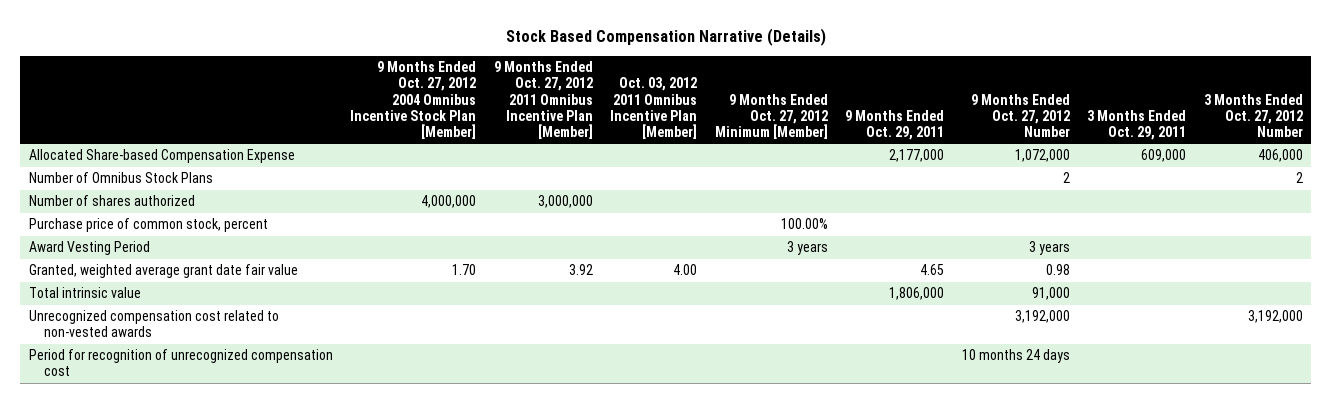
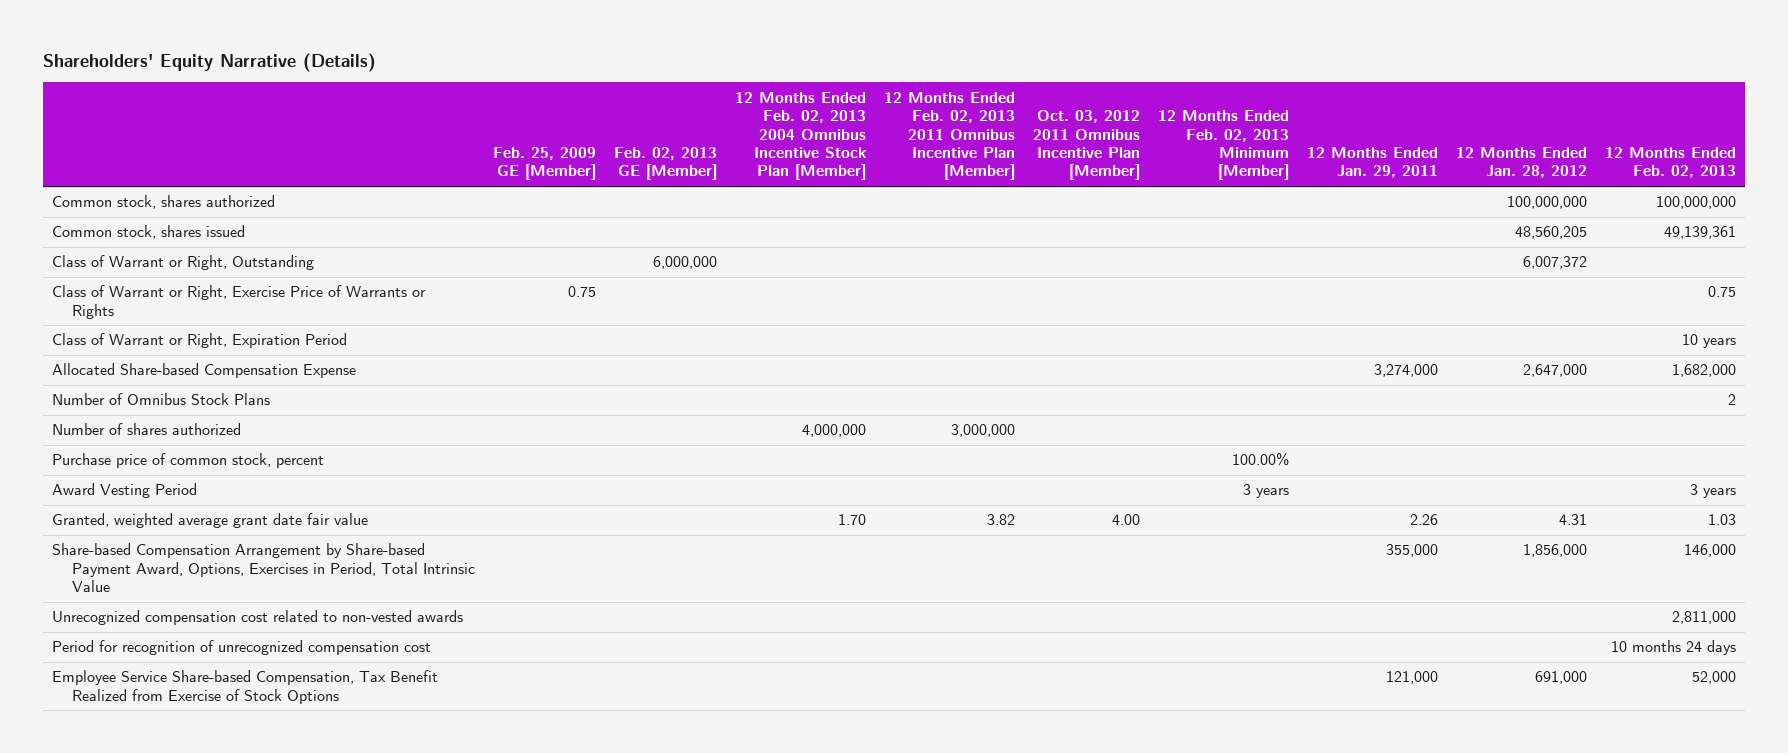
- Stock Based Compensation Narrative (Details)
+ Shareholders' Equity Narrative (Details)
- | 9 Months Ended Oct. 27, 2012 2004 Omnibus Incentive Stock Plan [Member] | 9 Months Ended Oct. 27, 2012 2011 Omnibus Incentive Plan [Member] | Oct. 03, 2012 2011 Omnibus Incentive Plan [Member] | 9 Months Ended Oct. 27, 2012 Minimum [Member] | 9 Months Ended Oct. 29, 2011 | 9 Months Ended Oct. 27, 2012 Number | 3 Months Ended Oct. 29, 2011 | 3 Months Ended Oct. 27, 2012 Number
+ | Feb. 25, 2009 GE [Member] | Feb. 02, 2013 GE [Member] | 12 Months Ended Feb. 02, 2013 2004 Omnibus Incentive Stock Plan [Member] | 12 Months Ended Feb. 02, 2013 2011 Omnibus Incentive Plan [Member] | Oct. 03, 2012 2011 Omnibus Incentive Plan [Member] | 12 Months Ended Feb. 02, 2013 Minimum [Member] | 12 Months Ended Jan. 29, 2011 | 12 Months Ended Jan. 28, 2012 | 12 Months Ended Feb. 02, 2013
+ Common stock, shares authorized | | | | | | | | 100,000,000 | 100,000,000
+ Common stock, shares issued | | | | | | | | 48,560,205 | 49,139,361
+ Class of Warrant or Right, Outstanding | | 6,000,000 | | | | | | 6,007,372 |
+ Class of Warrant or Right, Exercise Price of Warrants or Rights | 0.75 | | | | | | | | 0.75
+ Class of Warrant or Right, Expiration Period | | | | | | | | | 10 years
- Total intrinsic value | | | | | 1,806,000 | 91,000 | |
+ Share-based Compensation Arrangement by Share-based Payment Award, Options, Exercises in Period, Total Intrinsic Value | | | | | | | 355,000 | 1,856,000 | 146,000
+ Employee Service Share-based Compensation, Tax Benefit Realized from Exercise of Stock Options | | | | | | | 121,000 | 691,000 | 52,000

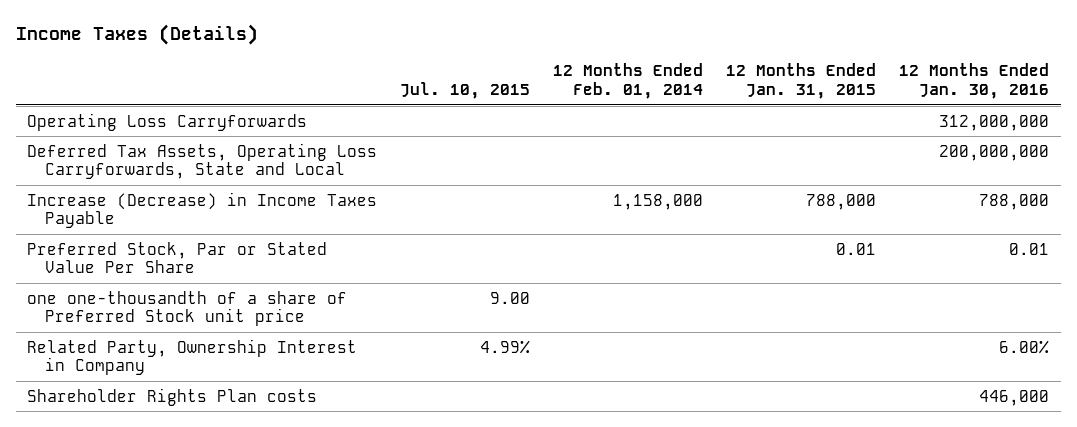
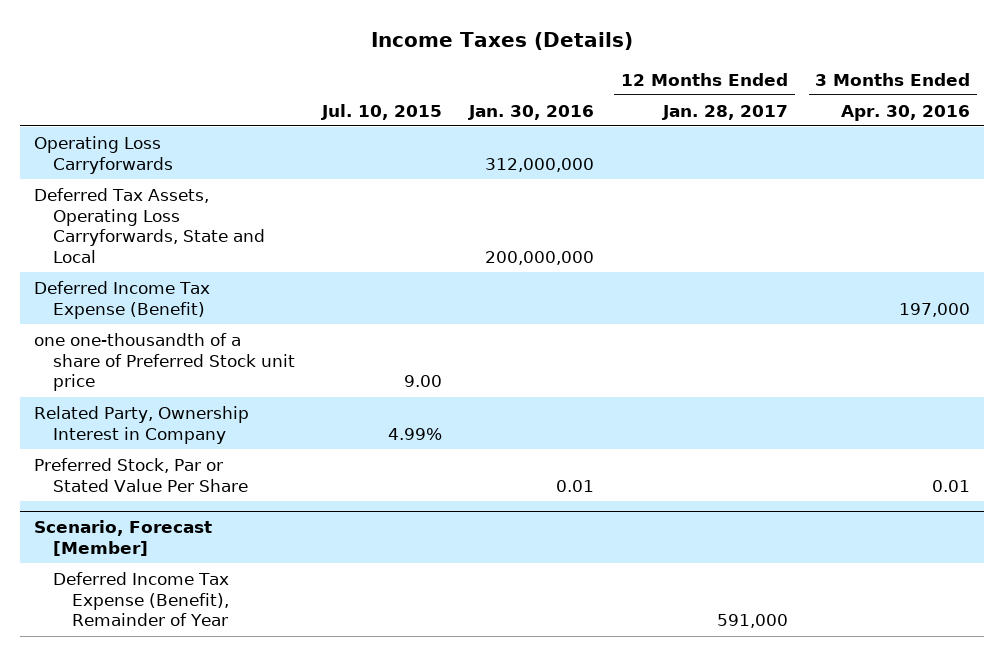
- | Jul. 10, 2015 | 12 Months Ended Feb. 01, 2014 | 12 Months Ended Jan. 31, 2015 | 12 Months Ended Jan. 30, 2016
+ | Jul. 10, 2015 | Jan. 30, 2016 | 12 Months Ended Jan. 28, 2017 | 3 Months Ended Apr. 30, 2016
- Increase (Decrease) in Income Taxes Payable | | 1,158,000 | 788,000 | 788,000
+ Deferred Income Tax Expense (Benefit) | | | | 197,000
- Shareholder Rights Plan costs | | | | 446,000
moved down: Preferred Stock, Par or Stated Value Per Share | | 0.01 | | 0.01
+ Scenario, Forecast [Member]
+ Deferred Income Tax Expense (Benefit), Remainder of Year | | | 591,000 |

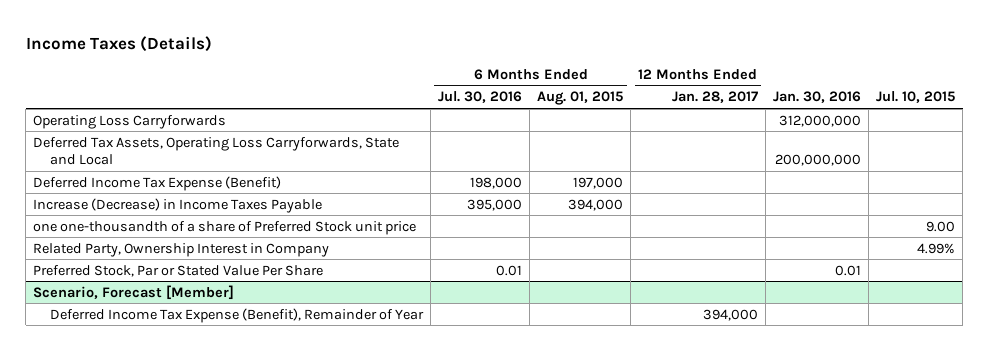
- | Jul. 10, 2015 | Jan. 30, 2016 | 12 Months Ended Jan. 28, 2017 | 3 Months Ended Apr. 30, 2016
+ | 6 Months Ended Jul. 30, 2016 | 6 Months Ended Aug. 01, 2015 | 12 Months Ended Jan. 28, 2017 | Jan. 30, 2016 | Jul. 10, 2015
+ Increase (Decrease) in Income Taxes Payable | 395,000 | 394,000 | | |
@ Scenario, Forecast [Member]
- Deferred Income Tax Expense (Benefit), Remainder of Year | | | 591,000 |
+ Deferred Income Tax Expense (Benefit), Remainder of Year | | | 394,000 | |

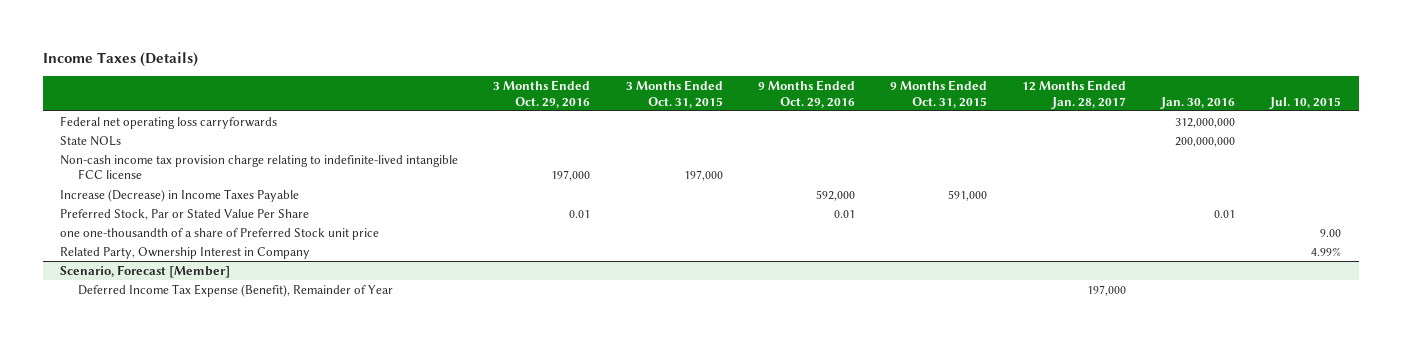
- | 6 Months Ended Jul. 30, 2016 | 6 Months Ended Aug. 01, 2015 | 12 Months Ended Jan. 28, 2017 | Jan. 30, 2016 | Jul. 10, 2015
+ | 3 Months Ended Oct. 29, 2016 | 3 Months Ended Oct. 31, 2015 | 9 Months Ended Oct. 29, 2016 | 9 Months Ended Oct. 31, 2015 | 12 Months Ended Jan. 28, 2017 | Jan. 30, 2016 | Jul. 10, 2015
- Operating Loss Carryforwards | | | | 312,000,000 |
- Deferred Tax Assets, Operating Loss Carryforwards, State and Local | | | | 200,000,000 |
- Deferred Income Tax Expense (Benefit) | 198,000 | 197,000 | | |
+ Federal net operating loss carryforwards | | | | | | 312,000,000 |
+ State NOLs | | | | | | 200,000,000 |
+ Non-cash income tax provision charge relating to indefinite-lived intangible FCC license | 197,000 | 197,000 | | | | |
moved up: Preferred Stock, Par or Stated Value Per Share | 0.01 | | 0.01 | | | 0.01 |
@ Scenario, Forecast [Member]
- Deferred Income Tax Expense (Benefit), Remainder of Year | | | 394,000 | |
+ Deferred Income Tax Expense (Benefit), Remainder of Year | | | | | 197,000 | |

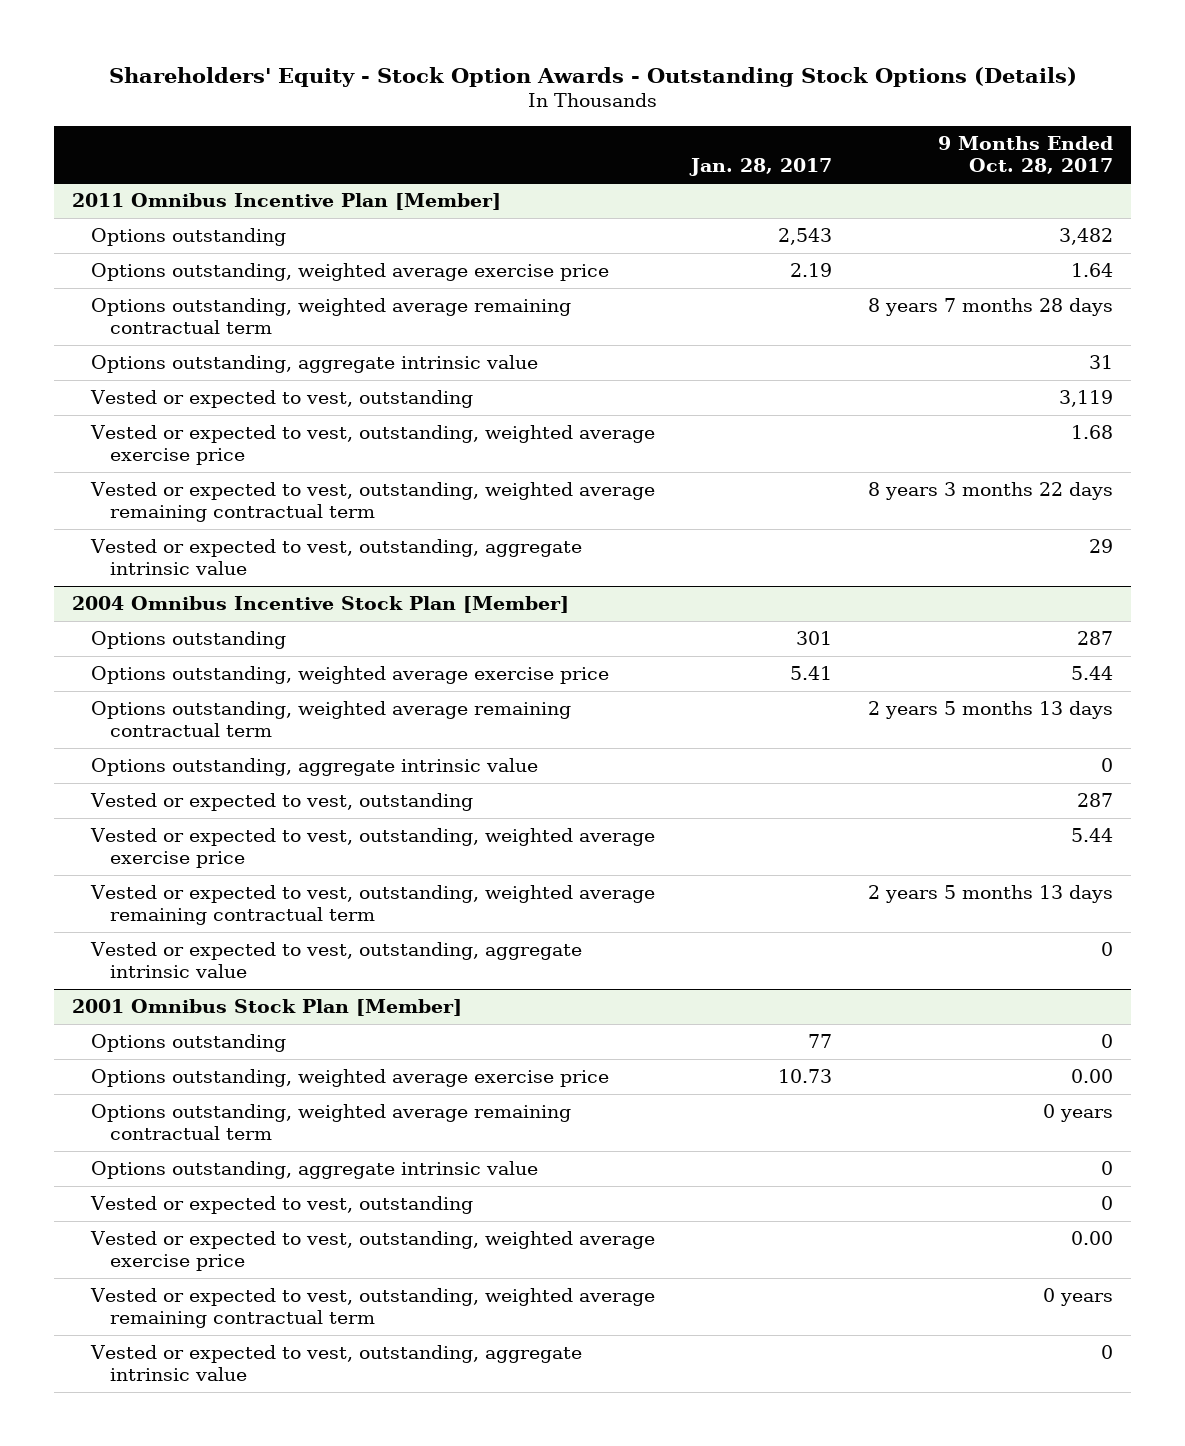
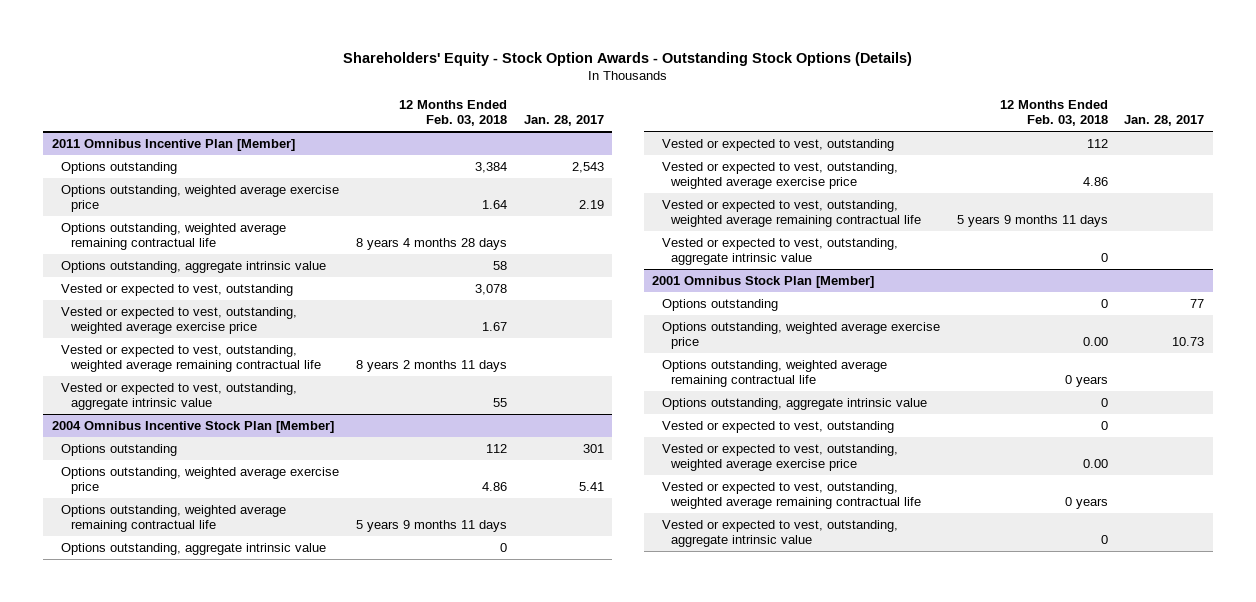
- | Jan. 28, 2017 | 9 Months Ended Oct. 28, 2017
+ | 12 Months Ended Feb. 03, 2018 | Jan. 28, 2017
@ 2011 Omnibus Incentive Plan [Member]
- Options outstanding, weighted average remaining contractual term | | 8 years 7 months 28 days
+ Options outstanding, weighted average remaining contractual life | 8 years 4 months 28 days |
- Vested or expected to vest, outstanding, weighted average remaining contractual term | | 8 years 3 months 22 days
+ Vested or expected to vest, outstanding, weighted average remaining contractual life | 8 years 2 months 11 days |
@ 2004 Omnibus Incentive Stock Plan [Member]
- Options outstanding, weighted average remaining contractual term | | 2 years 5 months 13 days
+ Options outstanding, weighted average remaining contractual life | 5 years 9 months 11 days |
- Vested or expected to vest, outstanding, weighted average remaining contractual term | | 2 years 5 months 13 days
+ Vested or expected to vest, outstanding, weighted average remaining contractual life | 5 years 9 months 11 days |
@ 2001 Omnibus Stock Plan [Member]
- Options outstanding, weighted average remaining contractual term | | 0 years
+ Options outstanding, weighted average remaining contractual life | 0 years |
- Vested or expected to vest, outstanding, weighted average remaining contractual term | | 0 years
+ Vested or expected to vest, outstanding, weighted average remaining contractual life | 0 years |

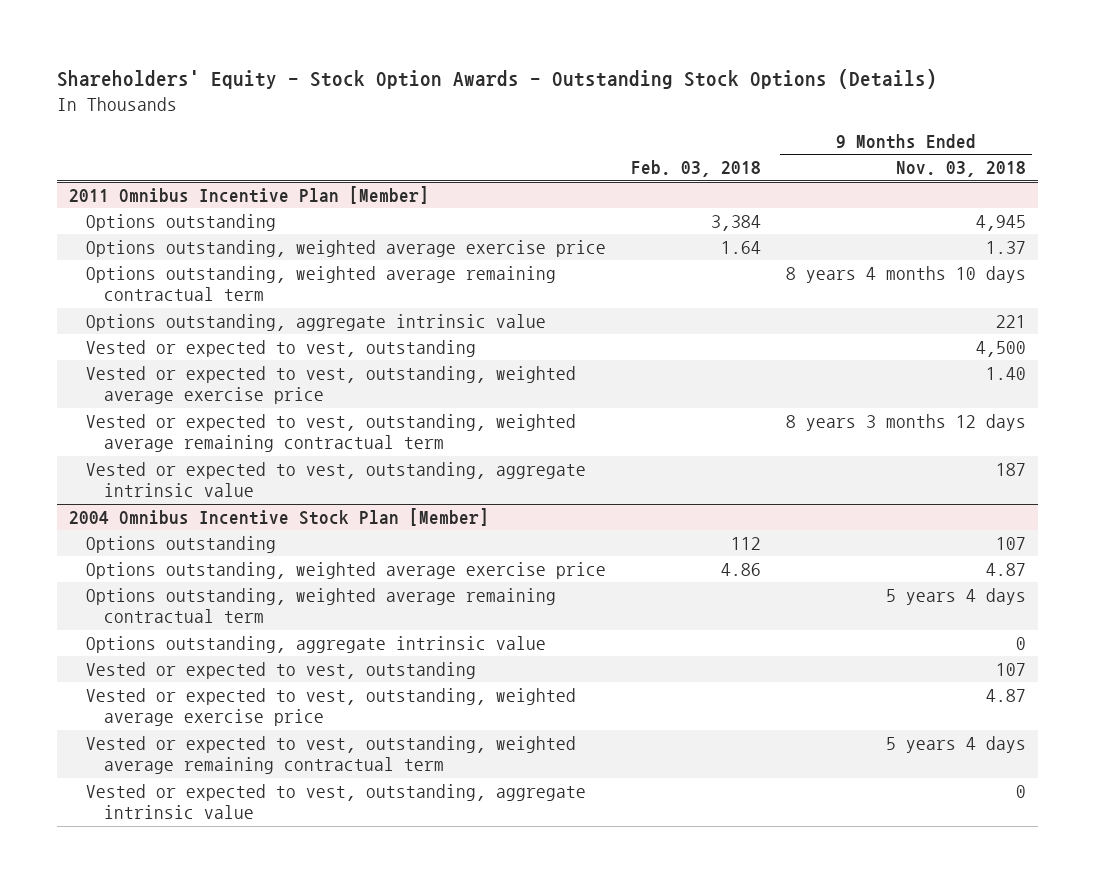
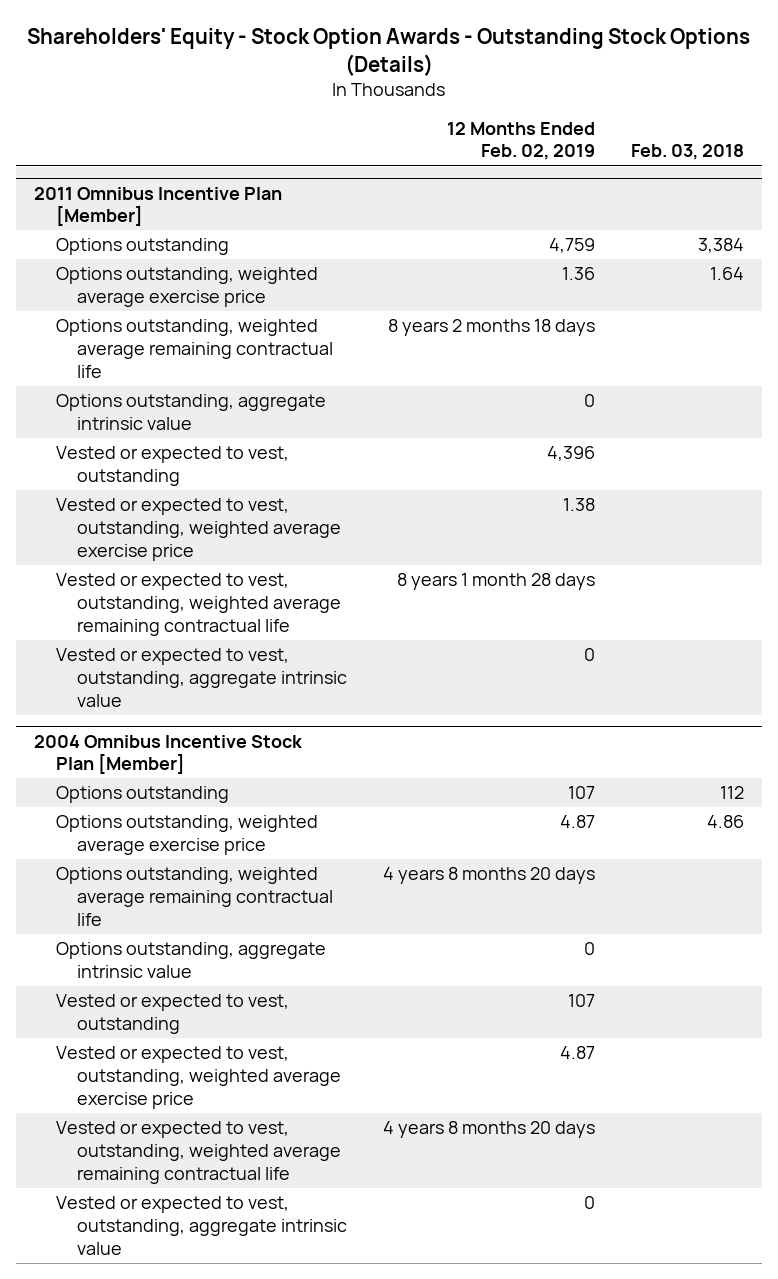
- | Feb. 03, 2018 | 9 Months Ended Nov. 03, 2018
+ | 12 Months Ended Feb. 02, 2019 | Feb. 03, 2018
@ 2011 Omnibus Incentive Plan [Member]
- Options outstanding, weighted average remaining contractual term | | 8 years 4 months 10 days
+ Options outstanding, weighted average remaining contractual life | 8 years 2 months 18 days |
- Vested or expected to vest, outstanding, weighted average remaining contractual term | | 8 years 3 months 12 days
+ Vested or expected to vest, outstanding, weighted average remaining contractual life | 8 years 1 month 28 days |
@ 2004 Omnibus Incentive Stock Plan [Member]
- Options outstanding, weighted average remaining contractual term | | 5 years 4 days
+ Options outstanding, weighted average remaining contractual life | 4 years 8 months 20 days |
- Vested or expected to vest, outstanding, weighted average remaining contractual term | | 5 years 4 days
+ Vested or expected to vest, outstanding, weighted average remaining contractual life | 4 years 8 months 20 days |

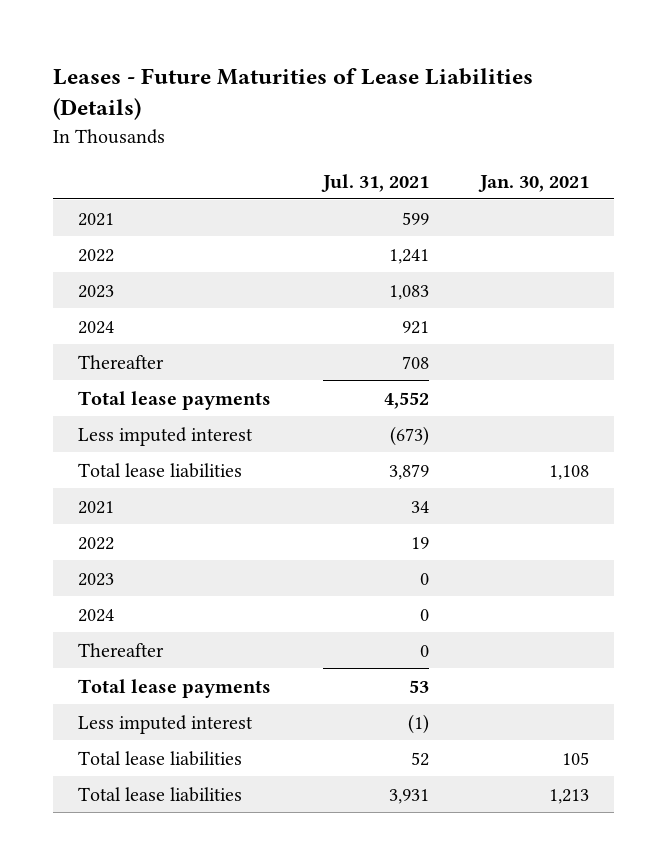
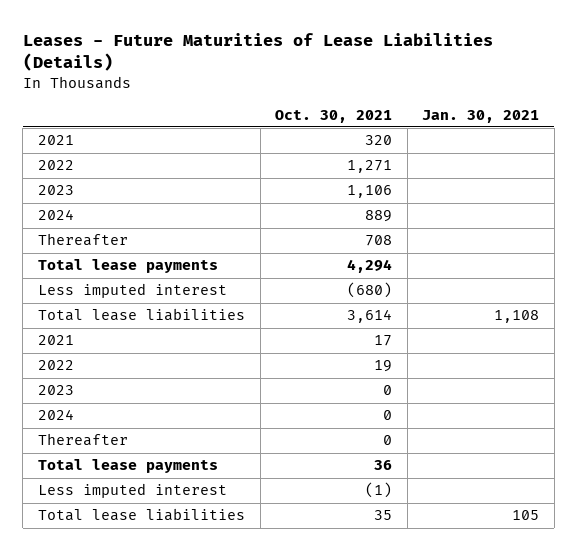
- | Jul. 31, 2021 | Jan. 30, 2021
+ | Oct. 30, 2021 | Jan. 30, 2021
- Total lease liabilities | 3,931 | 1,213

